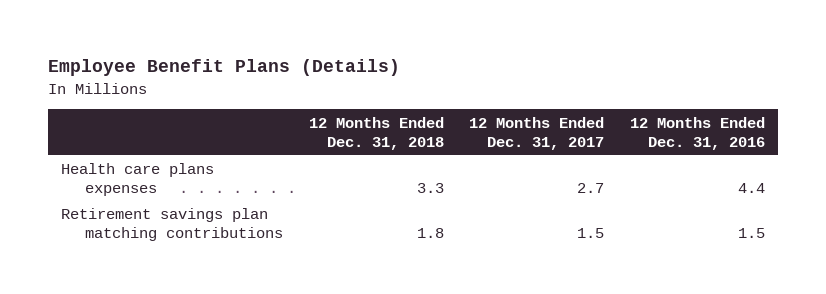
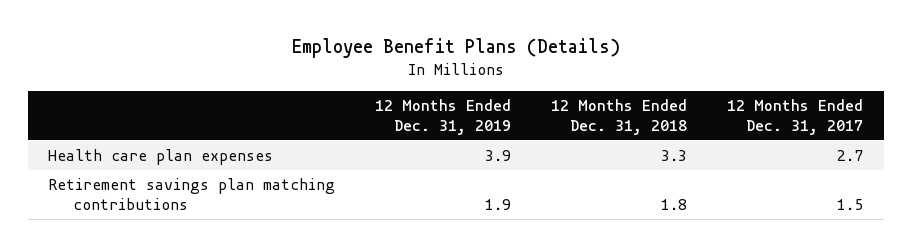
- | 12 Months Ended Dec. 31, 2018 | 12 Months Ended Dec. 31, 2017 | 12 Months Ended Dec. 31, 2016
+ | 12 Months Ended Dec. 31, 2019 | 12 Months Ended Dec. 31, 2018 | 12 Months Ended Dec. 31, 2017
- Health care plans expenses | 3.3 | 2.7 | 4.4
+ Health care plan expenses | 3.9 | 3.3 | 2.7

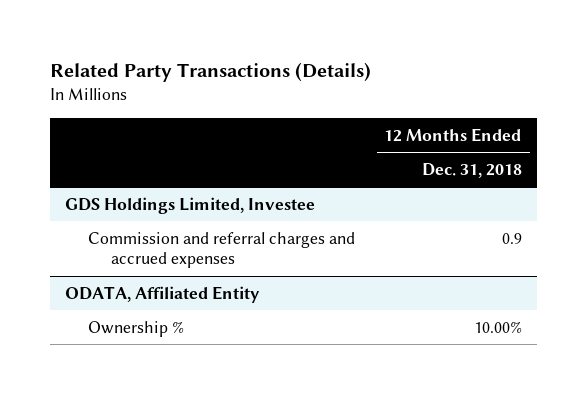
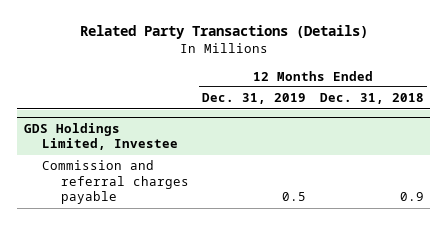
- | 12 Months Ended Dec. 31, 2018
+ | 12 Months Ended Dec. 31, 2019 | 12 Months Ended Dec. 31, 2018
@ GDS Holdings Limited, Investee
- Commission and referral charges and accrued expenses | 0.9
- ODATA, Affiliated Entity
- Ownership % | 10.00%
@ GDS Holdings Limited, Investee
+ Commission and referral charges payable | 0.5 | 0.9

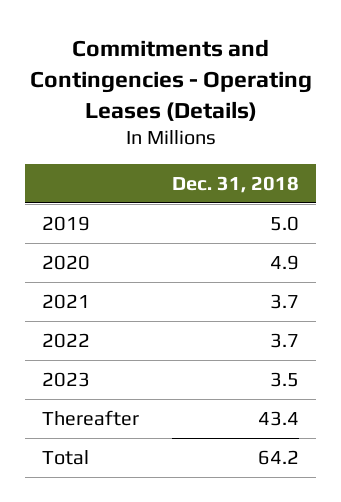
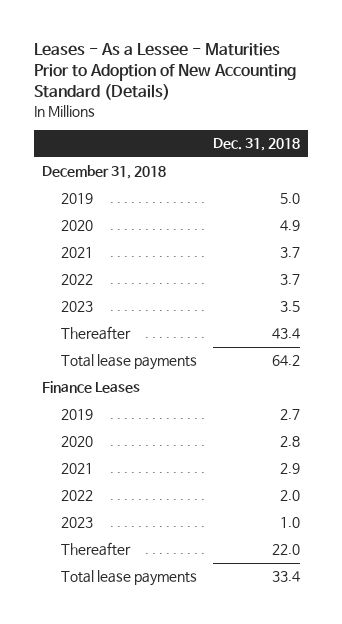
- Commitments and Contingencies - Operating Leases (Details)
+ Leases - As a Lessee - Maturities Prior to Adoption of New Accounting Standard (Details)
+ December 31, 2018
- Total | 64.2
+ Total lease payments | 64.2
+ Finance Leases
+ 2019 | 2.7
+ 2020 | 2.8
+ 2021 | 2.9
+ 2022 | 2.0
+ 2023 | 1.0
+ Thereafter | 22.0
+ Total lease payments | 33.4

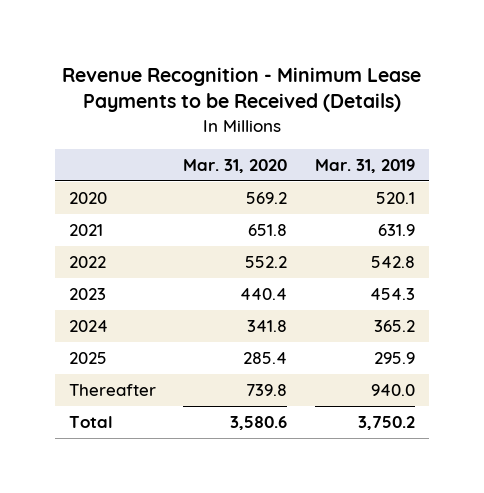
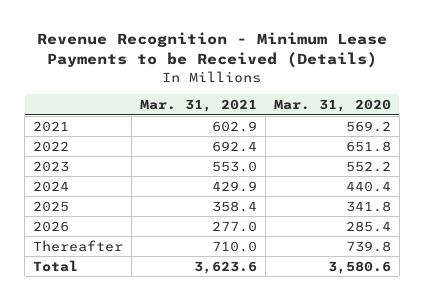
- | Mar. 31, 2020 | Mar. 31, 2019
+ | Mar. 31, 2021 | Mar. 31, 2020
- 2020 | 569.2 | 520.1
- 2021 | 651.8 | 631.9
- 2022 | 552.2 | 542.8
- 2023 | 440.4 | 454.3
- 2024 | 341.8 | 365.2
- 2025 | 285.4 | 295.9
+ 2021 | 602.9 | 569.2
+ 2022 | 692.4 | 651.8
+ 2023 | 553.0 | 552.2
+ 2024 | 429.9 | 440.4
+ 2025 | 358.4 | 341.8
+ 2026 | 277.0 | 285.4

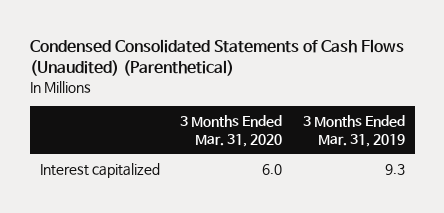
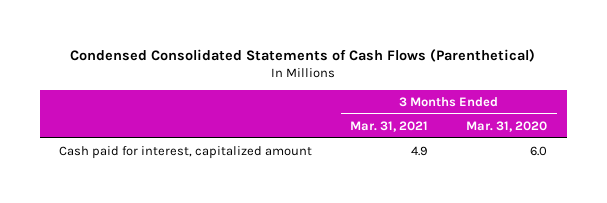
- Condensed Consolidated Statements of Cash Flows (Unaudited) (Parenthetical)
+ Condensed Consolidated Statements of Cash Flows (Parenthetical)
- | 3 Months Ended Mar. 31, 2020 | 3 Months Ended Mar. 31, 2019
+ | 3 Months Ended Mar. 31, 2021 | 3 Months Ended Mar. 31, 2020
- Interest capitalized | 6.0 | 9.3
+ Cash paid for interest, capitalized amount | 4.9 | 6.0

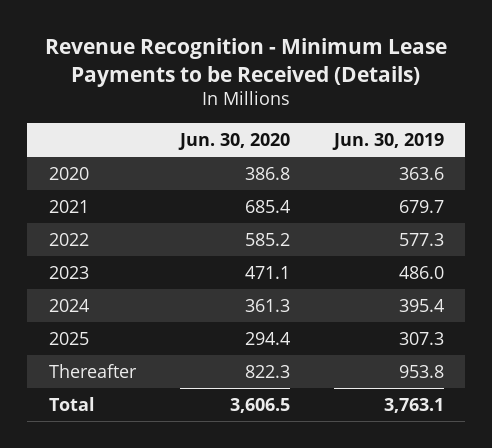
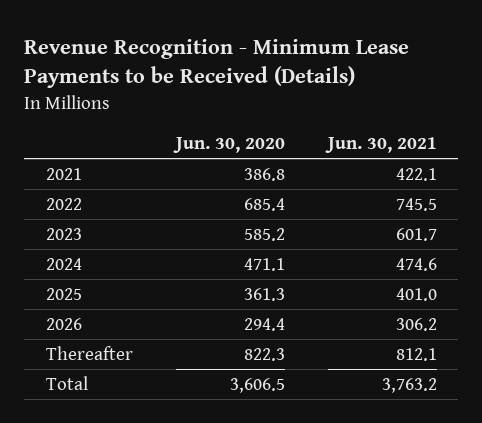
- | Jun. 30, 2020 | Jun. 30, 2019
+ | Jun. 30, 2020 | Jun. 30, 2021
- 2020 | 386.8 | 363.6
- 2021 | 685.4 | 679.7
- 2022 | 585.2 | 577.3
- 2023 | 471.1 | 486.0
- 2024 | 361.3 | 395.4
- 2025 | 294.4 | 307.3
+ 2021 | 386.8 | 422.1
+ 2022 | 685.4 | 745.5
+ 2023 | 585.2 | 601.7
+ 2024 | 471.1 | 474.6
+ 2025 | 361.3 | 401.0
+ 2026 | 294.4 | 306.2

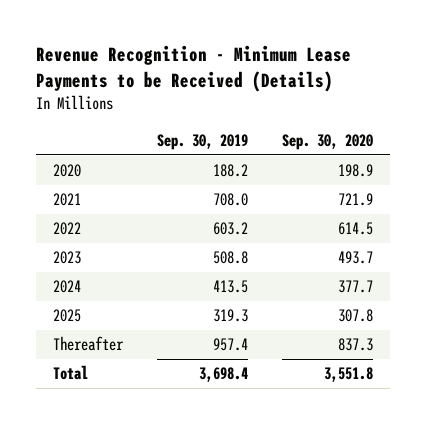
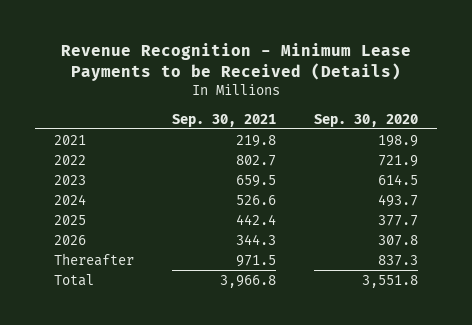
- | Sep. 30, 2019 | Sep. 30, 2020
+ | Sep. 30, 2021 | Sep. 30, 2020
- 2020 | 188.2 | 198.9
- 2021 | 708.0 | 721.9
- 2022 | 603.2 | 614.5
- 2023 | 508.8 | 493.7
- 2024 | 413.5 | 377.7
- 2025 | 319.3 | 307.8
+ 2021 | 219.8 | 198.9
+ 2022 | 802.7 | 721.9
+ 2023 | 659.5 | 614.5
+ 2024 | 526.6 | 493.7
+ 2025 | 442.4 | 377.7
+ 2026 | 344.3 | 307.8

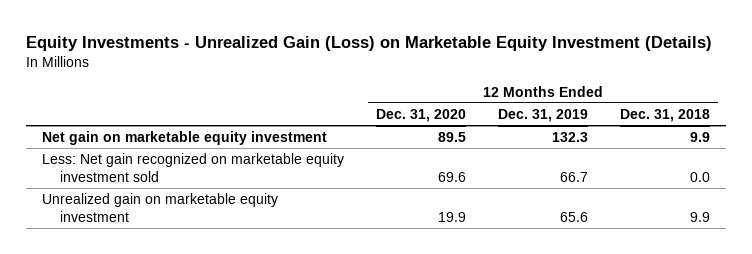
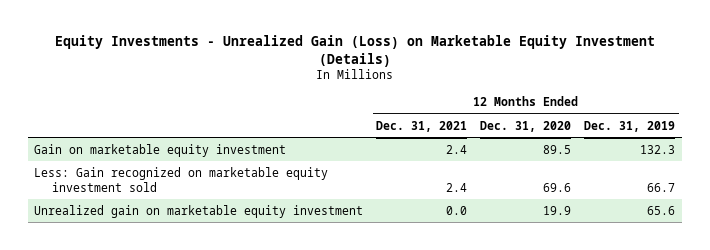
- | 12 Months Ended Dec. 31, 2020 | 12 Months Ended Dec. 31, 2019 | 12 Months Ended Dec. 31, 2018
+ | 12 Months Ended Dec. 31, 2021 | 12 Months Ended Dec. 31, 2020 | 12 Months Ended Dec. 31, 2019
- Net gain on marketable equity investment | 89.5 | 132.3 | 9.9
- Less: Net gain recognized on marketable equity investment sold | 69.6 | 66.7 | 0.0
+ Gain on marketable equity investment | 2.4 | 89.5 | 132.3
+ Less: Gain recognized on marketable equity investment sold | 2.4 | 69.6 | 66.7

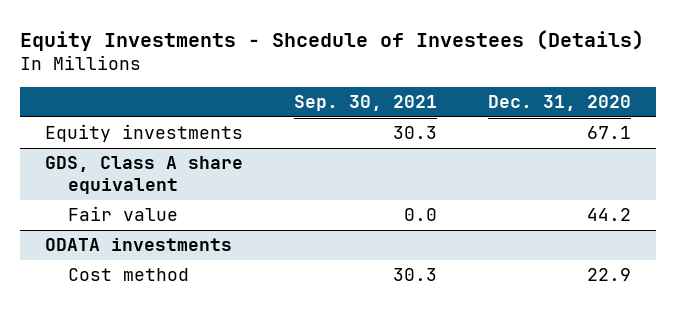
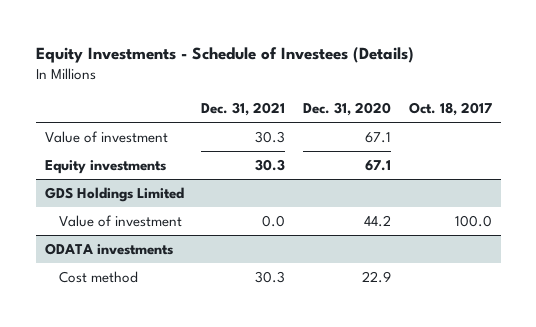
- Equity Investments - Shcedule of Investees (Details)
+ Equity Investments - Schedule of Investees (Details)
- | Sep. 30, 2021 | Dec. 31, 2020
+ | Dec. 31, 2021 | Dec. 31, 2020 | Oct. 18, 2017
+ Value of investment | 30.3 | 67.1 |
- GDS, Class A share equivalent
- Fair value | 0.0 | 44.2
+ GDS Holdings Limited
+ Value of investment | 0.0 | 44.2 | 100.0

